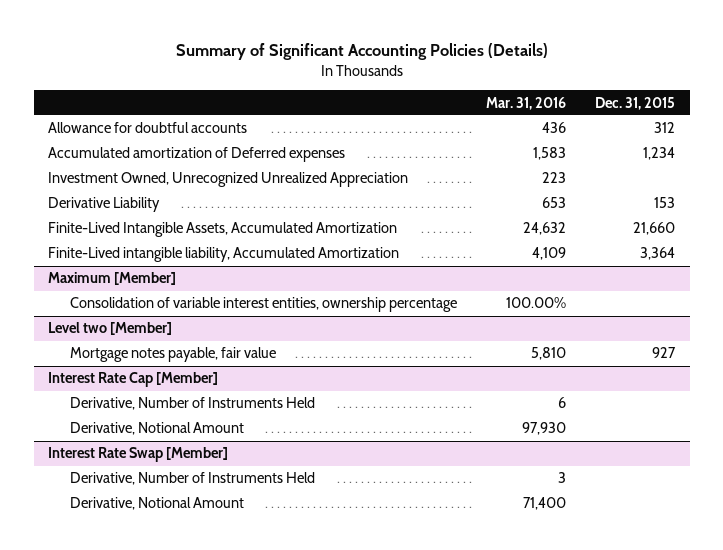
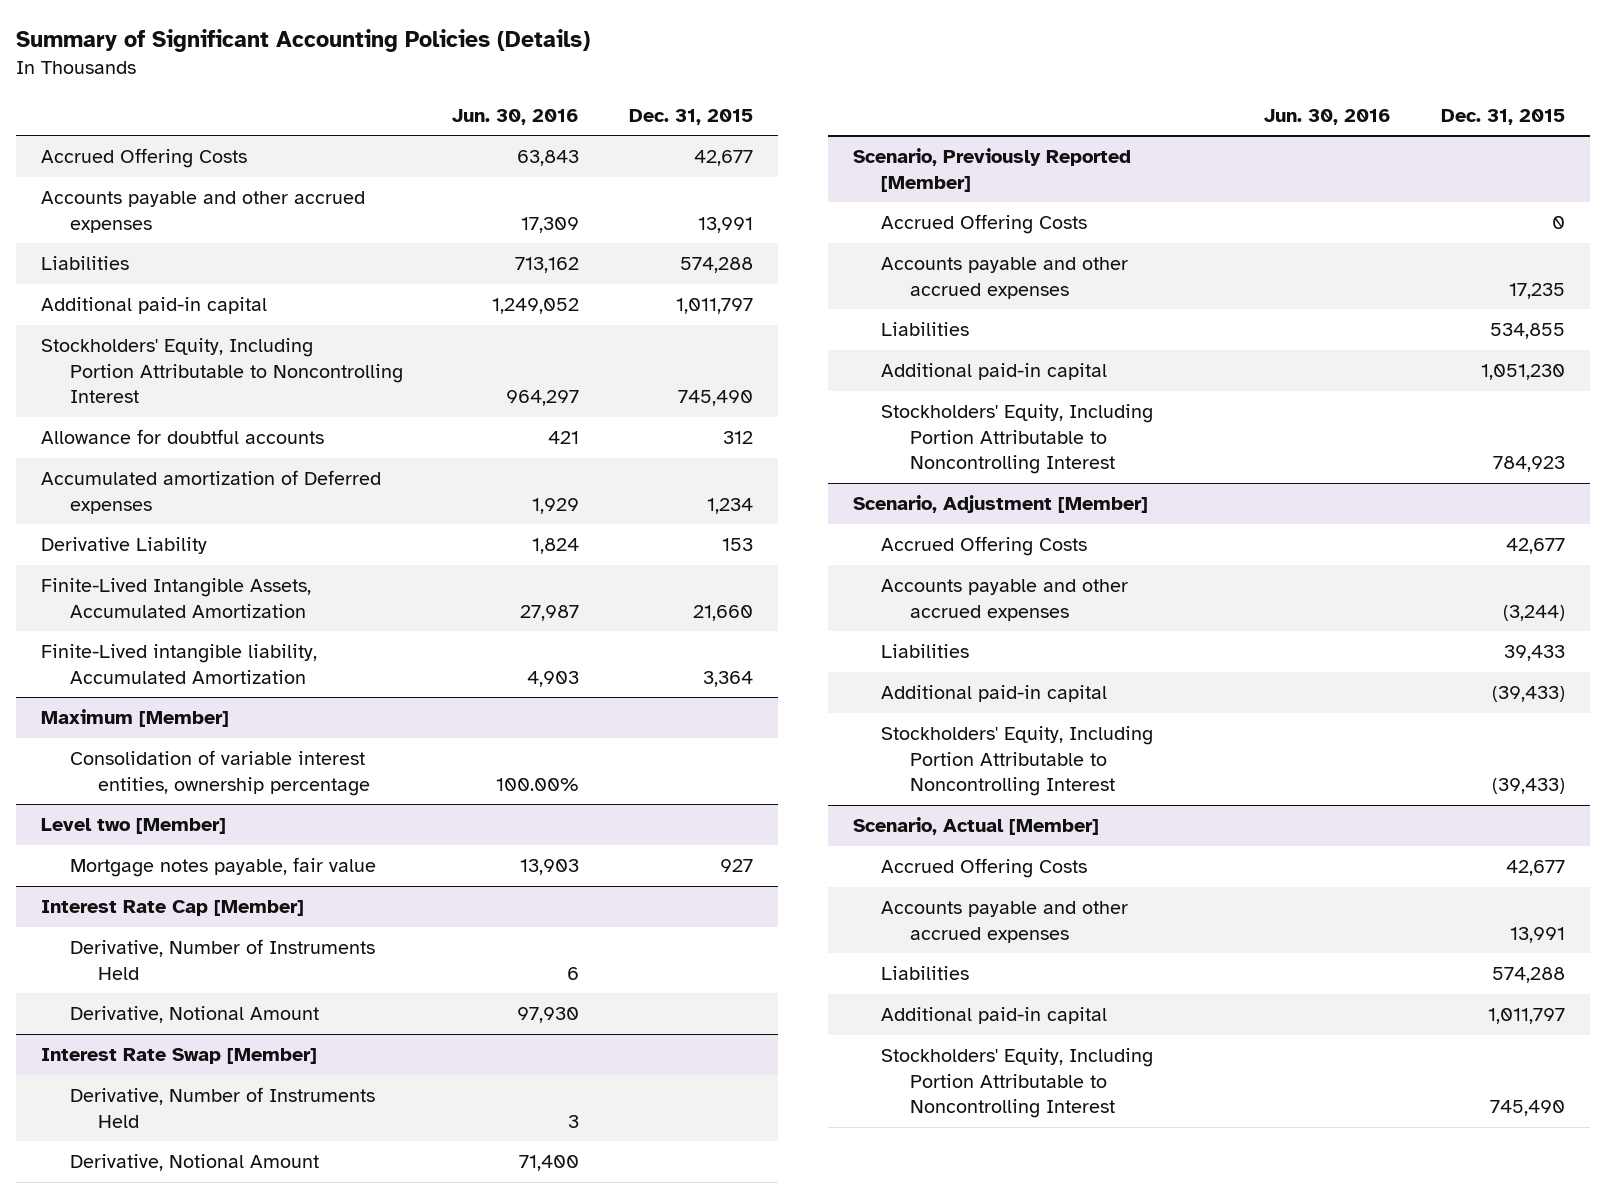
- | Mar. 31, 2016 | Dec. 31, 2015
+ | Jun. 30, 2016 | Dec. 31, 2015
+ Accrued Offering Costs | 63,843 | 42,677
+ Accounts payable and other accrued expenses | 17,309 | 13,991
+ Liabilities | 713,162 | 574,288
+ Additional paid-in capital | 1,249,052 | 1,011,797
+ Stockholders' Equity, Including Portion Attributable to Noncontrolling Interest | 964,297 | 745,490
- Investment Owned, Unrecognized Unrealized Appreciation | 223 |
+ Scenario, Previously Reported [Member]
+ Accrued Offering Costs | | 0
+ Accounts payable and other accrued expenses | | 17,235
+ Liabilities | | 534,855
+ Additional paid-in capital | | 1,051,230
+ Stockholders' Equity, Including Portion Attributable to Noncontrolling Interest | | 784,923
+ Scenario, Adjustment [Member]
+ Accrued Offering Costs | | 42,677
+ Accounts payable and other accrued expenses | | (3,244)
+ Liabilities | | 39,433
+ Additional paid-in capital | | (39,433)
+ Stockholders' Equity, Including Portion Attributable to Noncontrolling Interest | | (39,433)
+ Scenario, Actual [Member]
+ Accrued Offering Costs | | 42,677
+ Accounts payable and other accrued expenses | | 13,991
+ Liabilities | | 574,288
+ Additional paid-in capital | | 1,011,797
+ Stockholders' Equity, Including Portion Attributable to Noncontrolling Interest | | 745,490

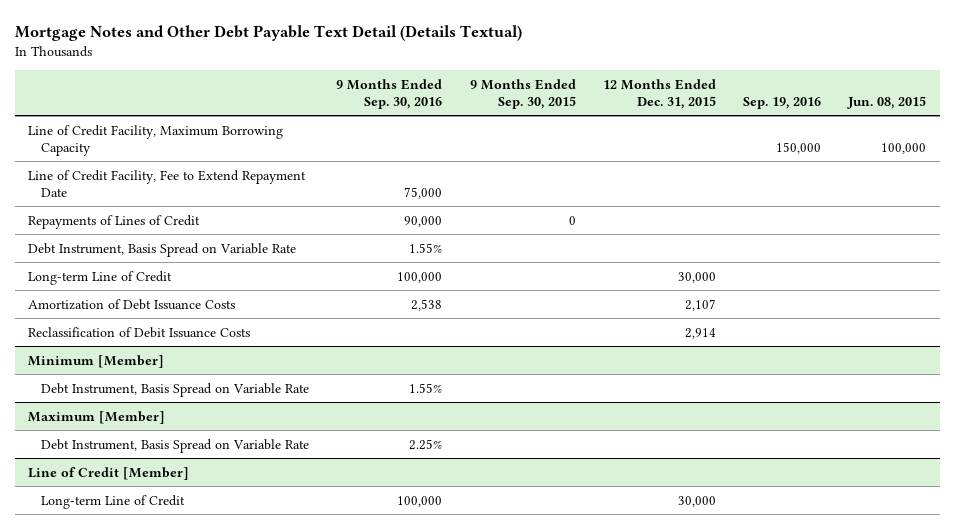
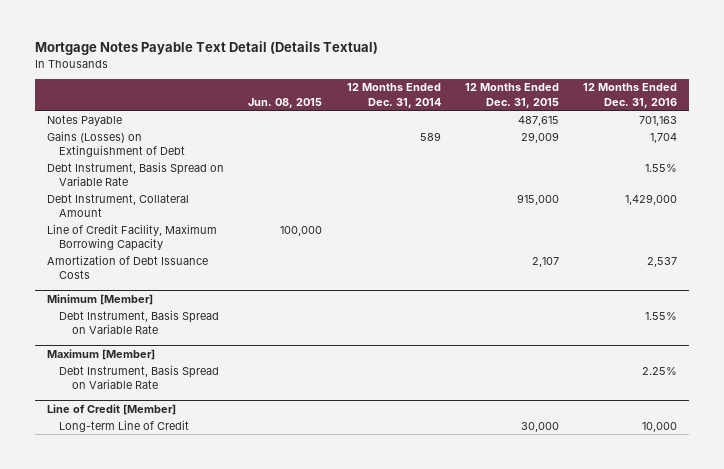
- Mortgage Notes and Other Debt Payable Text Detail (Details Textual)
+ Mortgage Notes Payable Text Detail (Details Textual)
- | 9 Months Ended Sep. 30, 2016 | 9 Months Ended Sep. 30, 2015 | 12 Months Ended Dec. 31, 2015 | Sep. 19, 2016 | Jun. 08, 2015
+ | Jun. 08, 2015 | 12 Months Ended Dec. 31, 2014 | 12 Months Ended Dec. 31, 2015 | 12 Months Ended Dec. 31, 2016
- Line of Credit Facility, Fee to Extend Repayment Date | 75,000 | | | |
- Repayments of Lines of Credit | 90,000 | 0 | | |
+ Notes Payable | | | 487,615 | 701,163
+ Gains (Losses) on Extinguishment of Debt | | 589 | 29,009 | 1,704
- Long-term Line of Credit | 100,000 | | 30,000 | |
+ Debt Instrument, Collateral Amount | | | 915,000 | 1,429,000
moved down: Line of Credit Facility, Maximum Borrowing Capacity | 100,000 | | |
- Reclassification of Debit Issuance Costs | | | 2,914 | |

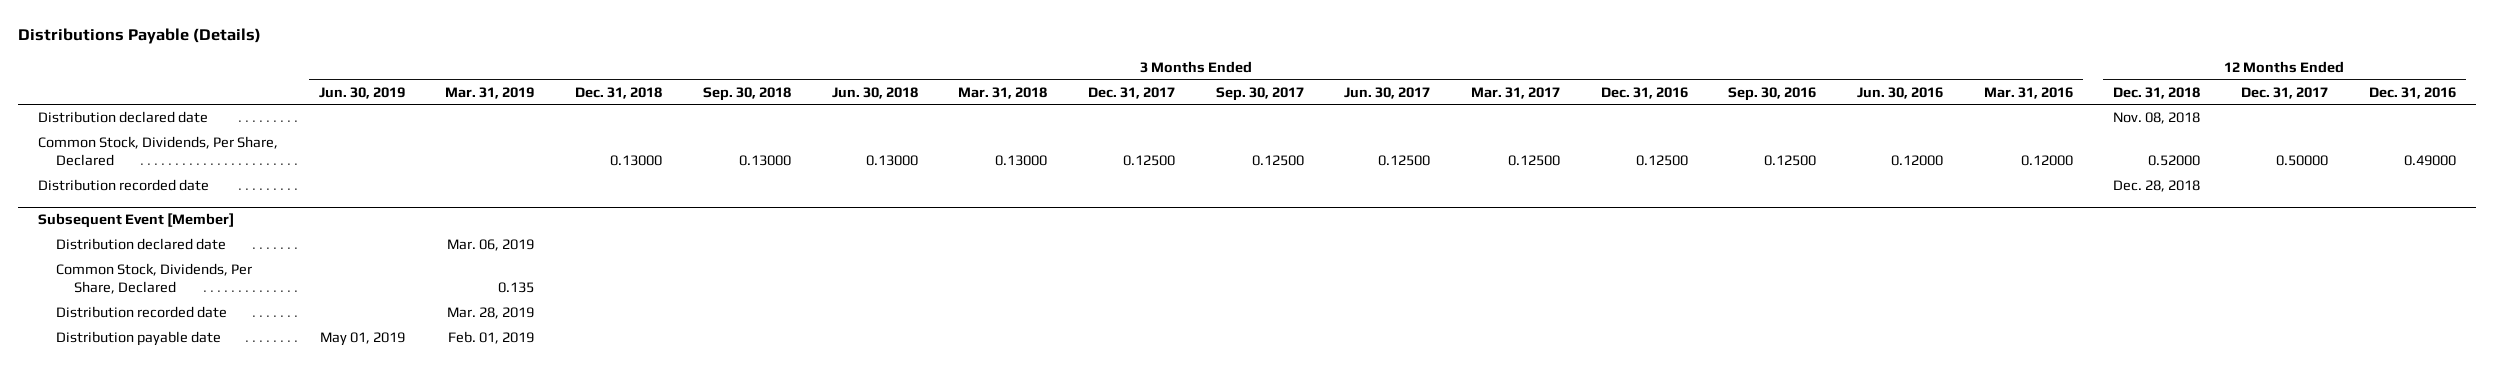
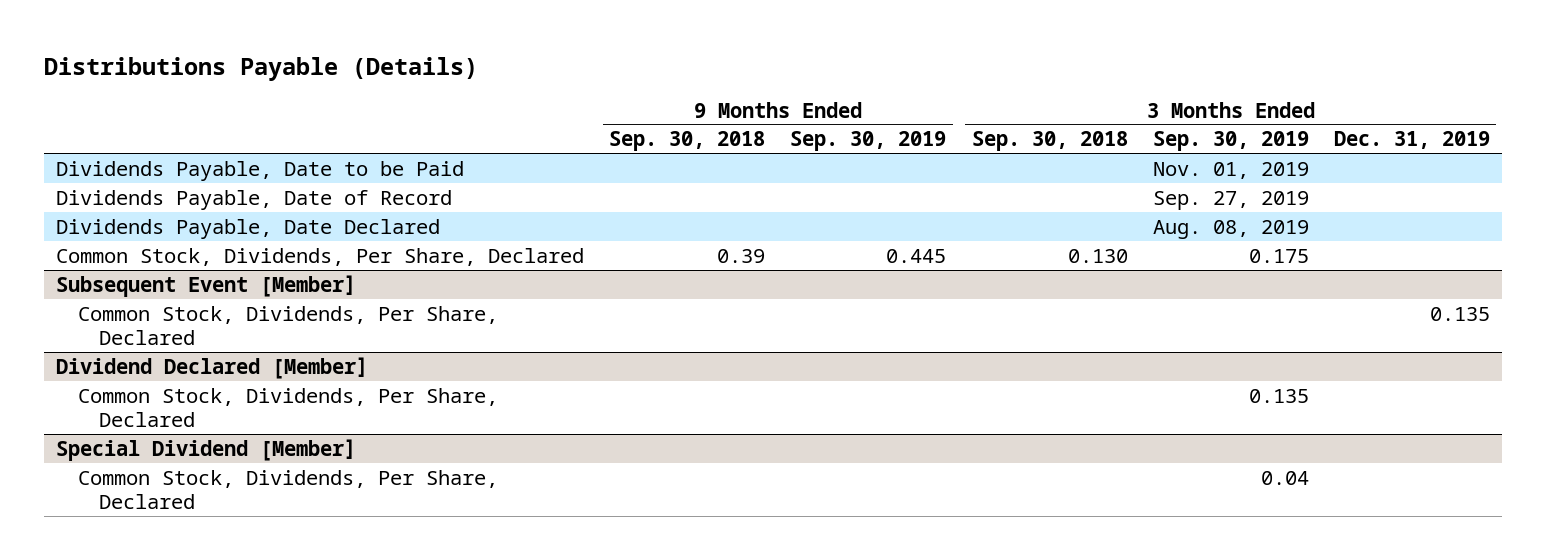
- | 3 Months Ended Jun. 30, 2019 | 3 Months Ended Mar. 31, 2019 | 3 Months Ended Dec. 31, 2018 | 3 Months Ended Sep. 30, 2018 | 3 Months Ended Jun. 30, 2018 | 3 Months Ended Mar. 31, 2018 | 3 Months Ended Dec. 31, 2017 | 3 Months Ended Sep. 30, 2017 | 3 Months Ended Jun. 30, 2017 | 3 Months Ended Mar. 31, 2017 | 3 Months Ended Dec. 31, 2016 | 3 Months Ended Sep. 30, 2016 | 3 Months Ended Jun. 30, 2016 | 3 Months Ended Mar. 31, 2016 | 12 Months Ended Dec. 31, 2018 | 12 Months Ended Dec. 31, 2017 | 12 Months Ended Dec. 31, 2016
+ | 9 Months Ended Sep. 30, 2018 | 9 Months Ended Sep. 30, 2019 | 3 Months Ended Sep. 30, 2018 | 3 Months Ended Sep. 30, 2019 | 3 Months Ended Dec. 31, 2019
- Distribution declared date | | | | | | | | | | | | | | | Nov. 08, 2018 | |
- Common Stock, Dividends, Per Share, Declared | | | 0.13000 | 0.13000 | 0.13000 | 0.13000 | 0.12500 | 0.12500 | 0.12500 | 0.12500 | 0.12500 | 0.12500 | 0.12000 | 0.12000 | 0.52000 | 0.50000 | 0.49000
- Distribution recorded date | | | | | | | | | | | | | | | Dec. 28, 2018 | |
+ Dividends Payable, Date to be Paid | | | | Nov. 01, 2019 |
+ Dividends Payable, Date of Record | | | | Sep. 27, 2019 |
+ Dividends Payable, Date Declared | | | | Aug. 08, 2019 |
+ Common Stock, Dividends, Per Share, Declared | 0.39 | 0.445 | 0.130 | 0.175 |
@ Subsequent Event [Member]
- Distribution declared date | | Mar. 06, 2019 | | | | | | | | | | | | | | |
- Distribution recorded date | | Mar. 28, 2019 | | | | | | | | | | | | | | |
- Distribution payable date | May 01, 2019 | Feb. 01, 2019 | | | | | | | | | | | | | | |
+ Dividend Declared [Member]
+ Common Stock, Dividends, Per Share, Declared | | | | 0.135 |
+ Special Dividend [Member]
+ Common Stock, Dividends, Per Share, Declared | | | | 0.04 |

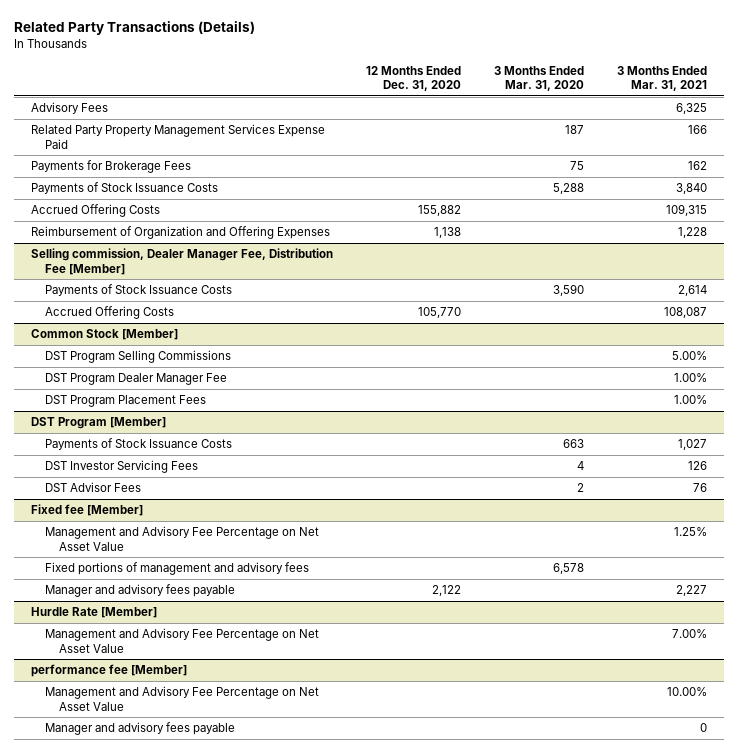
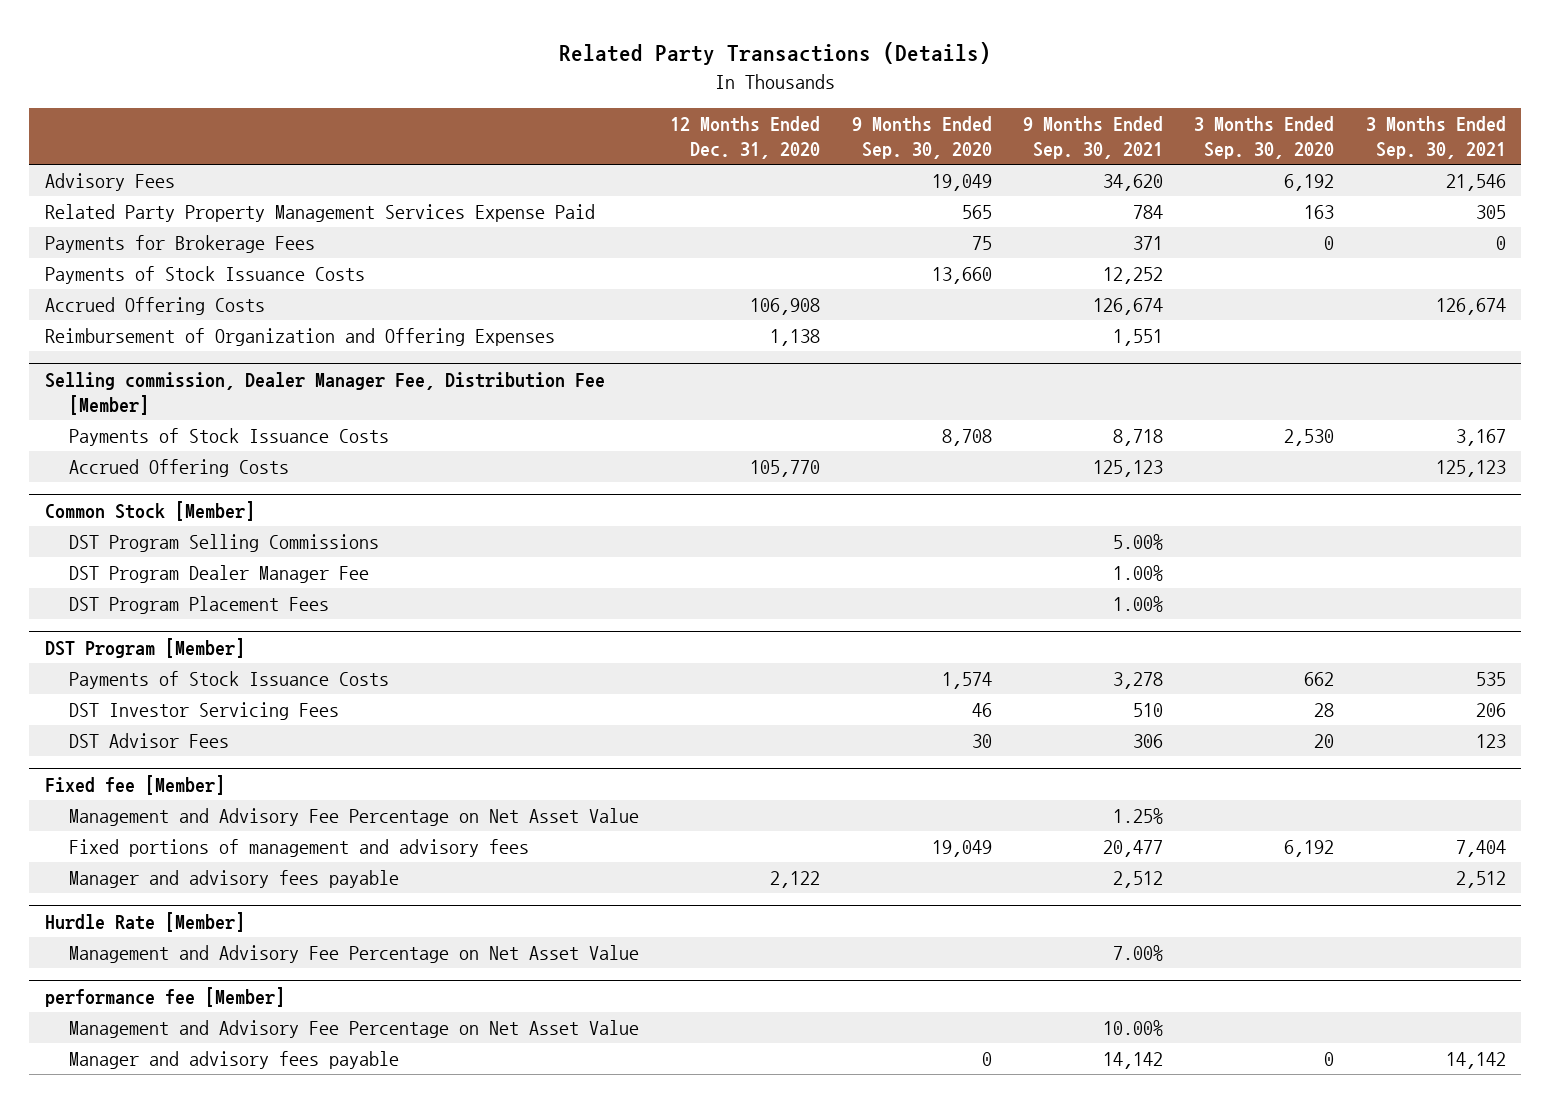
- | 12 Months Ended Dec. 31, 2020 | 3 Months Ended Mar. 31, 2020 | 3 Months Ended Mar. 31, 2021
+ | 12 Months Ended Dec. 31, 2020 | 9 Months Ended Sep. 30, 2020 | 9 Months Ended Sep. 30, 2021 | 3 Months Ended Sep. 30, 2020 | 3 Months Ended Sep. 30, 2021
- Accrued Offering Costs | 155,882 | | 109,315
+ Accrued Offering Costs | 106,908 | | 126,674 | | 126,674

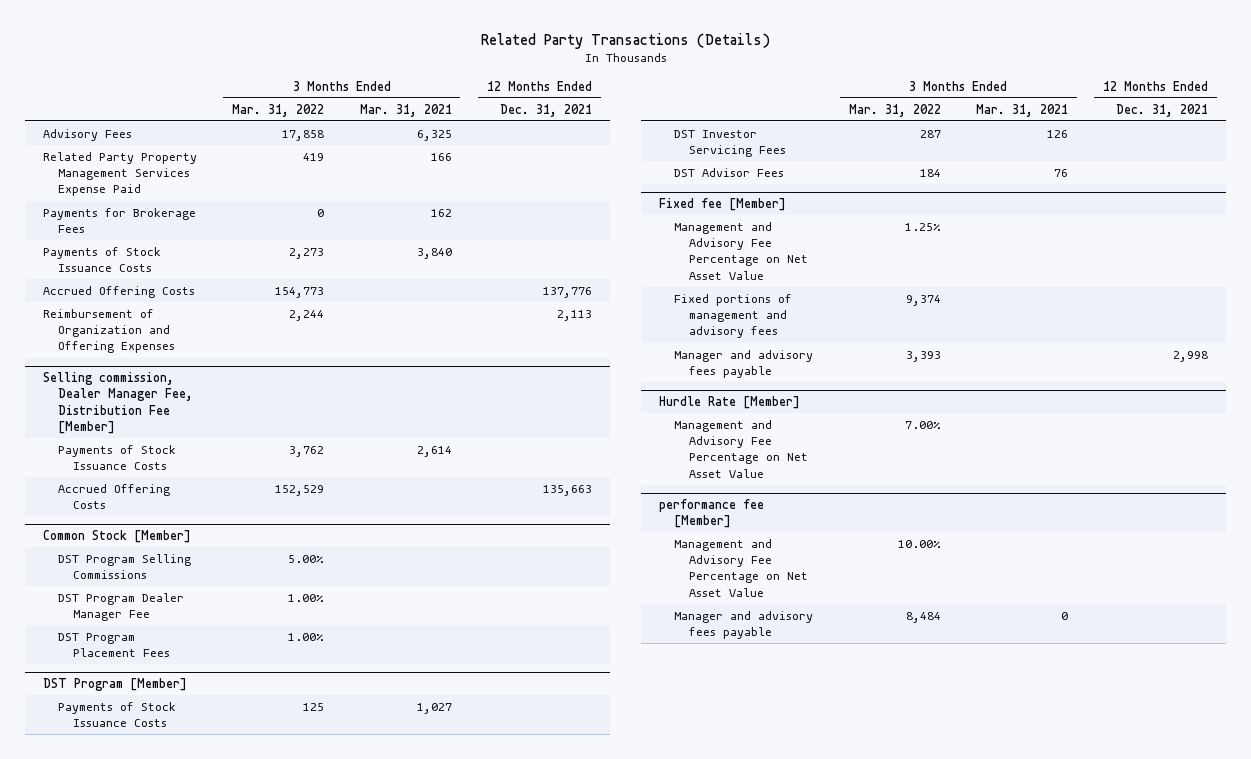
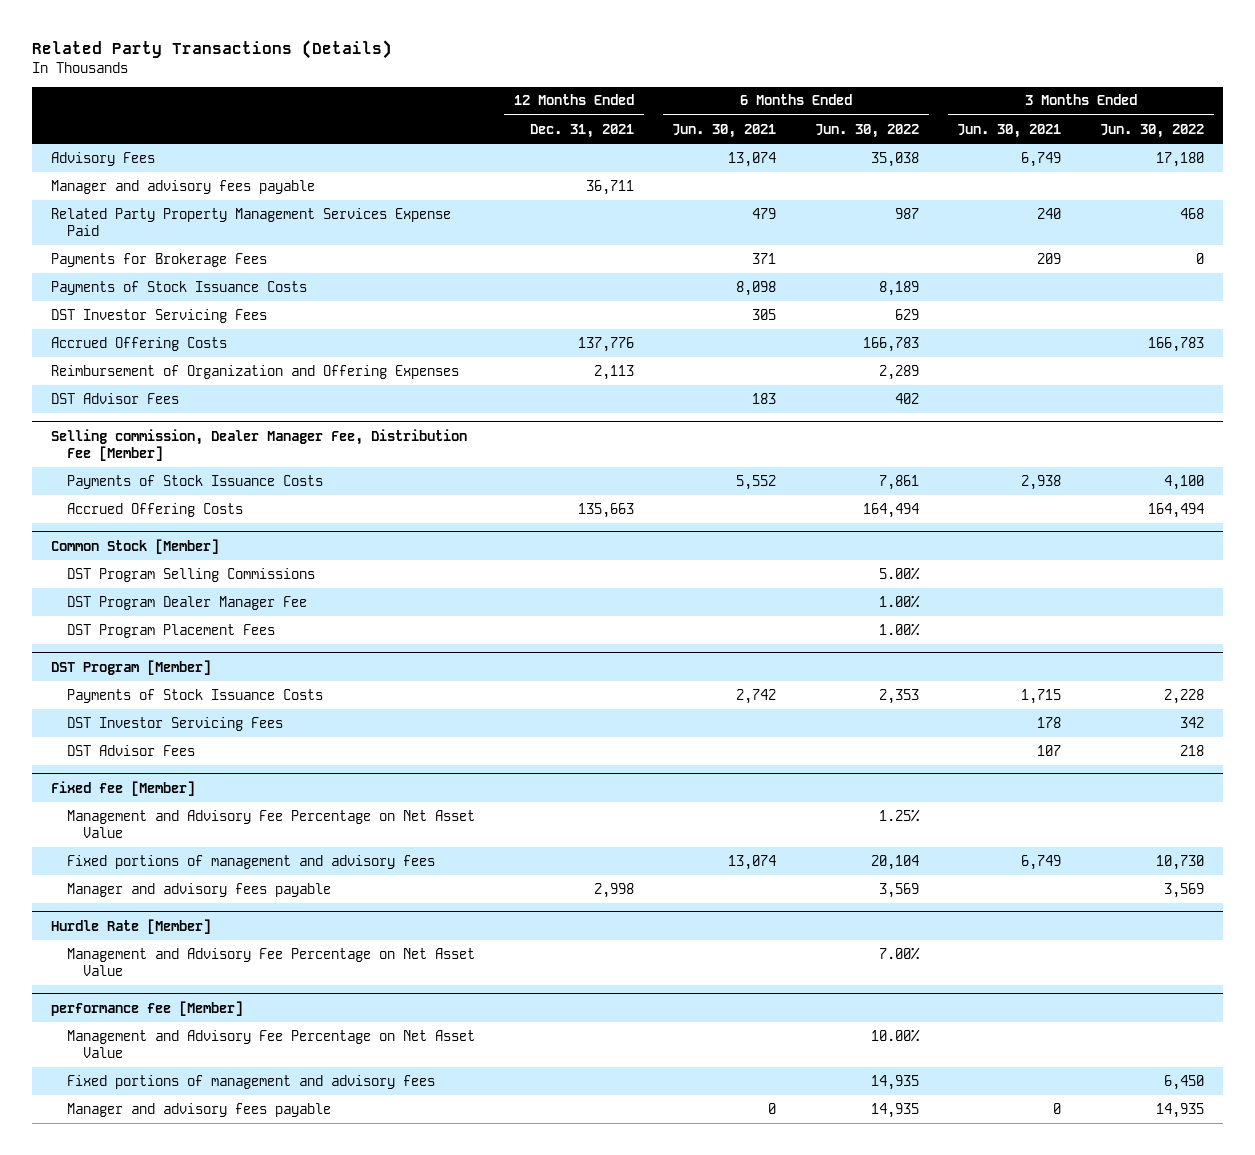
- | 3 Months Ended Mar. 31, 2022 | 3 Months Ended Mar. 31, 2021 | 12 Months Ended Dec. 31, 2021
+ | 12 Months Ended Dec. 31, 2021 | 6 Months Ended Jun. 30, 2021 | 6 Months Ended Jun. 30, 2022 | 3 Months Ended Jun. 30, 2021 | 3 Months Ended Jun. 30, 2022
+ Manager and advisory fees payable | 36,711 | | | |
+ DST Investor Servicing Fees | | 305 | 629 | |
+ DST Advisor Fees | | 183 | 402 | |
@ performance fee [Member]
+ Fixed portions of management and advisory fees | | | 14,935 | | 6,450

